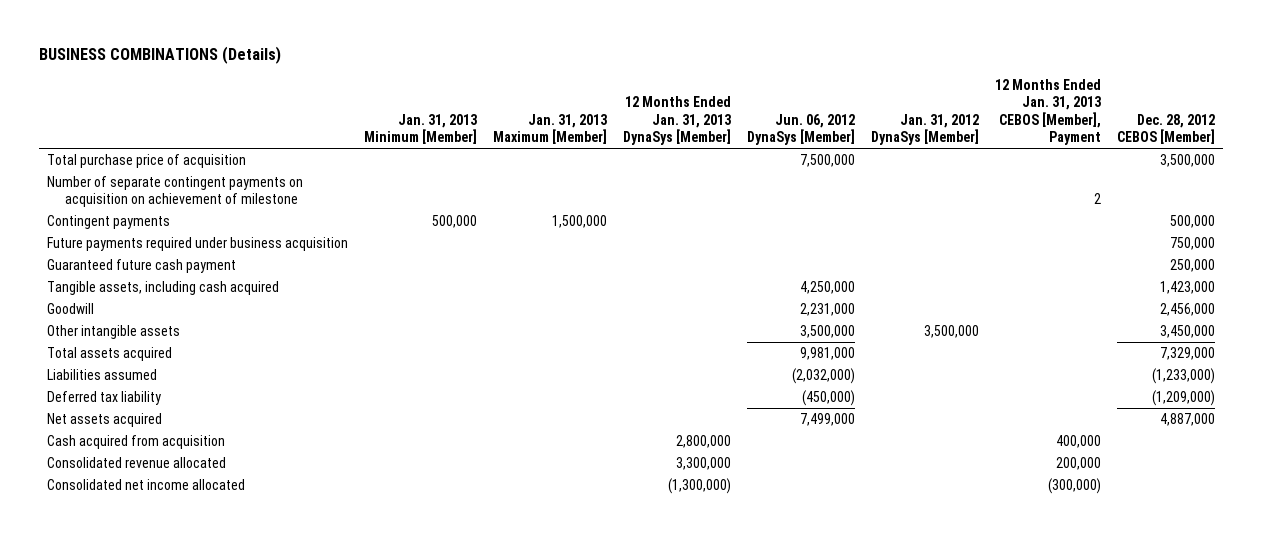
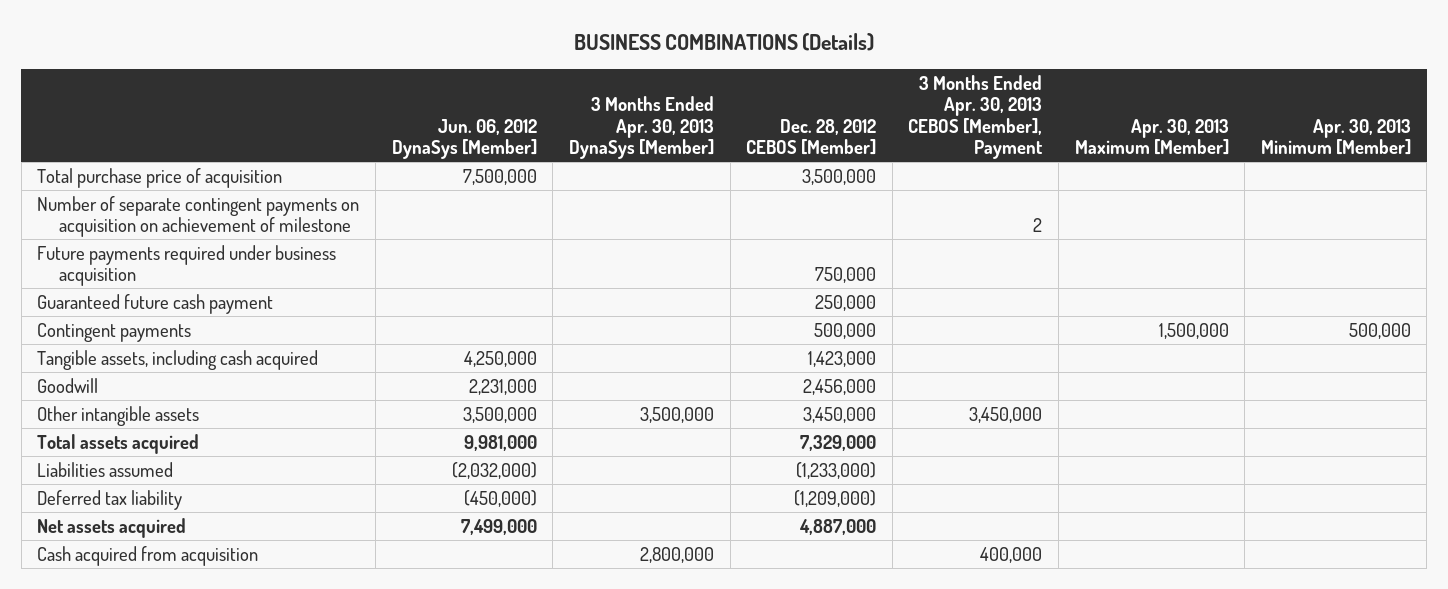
- | Jan. 31, 2013 Minimum [Member] | Jan. 31, 2013 Maximum [Member] | 12 Months Ended Jan. 31, 2013 DynaSys [Member] | Jun. 06, 2012 DynaSys [Member] | Jan. 31, 2012 DynaSys [Member] | 12 Months Ended Jan. 31, 2013 CEBOS [Member], Payment | Dec. 28, 2012 CEBOS [Member]
+ | Jun. 06, 2012 DynaSys [Member] | 3 Months Ended Apr. 30, 2013 DynaSys [Member] | Dec. 28, 2012 CEBOS [Member] | 3 Months Ended Apr. 30, 2013 CEBOS [Member], Payment | Apr. 30, 2013 Maximum [Member] | Apr. 30, 2013 Minimum [Member]
moved down: Contingent payments | | | 500,000 | | 1,500,000 | 500,000
- Consolidated revenue allocated | | | 3,300,000 | | | 200,000 |
- Consolidated net income allocated | | | (1,300,000) | | | (300,000) |

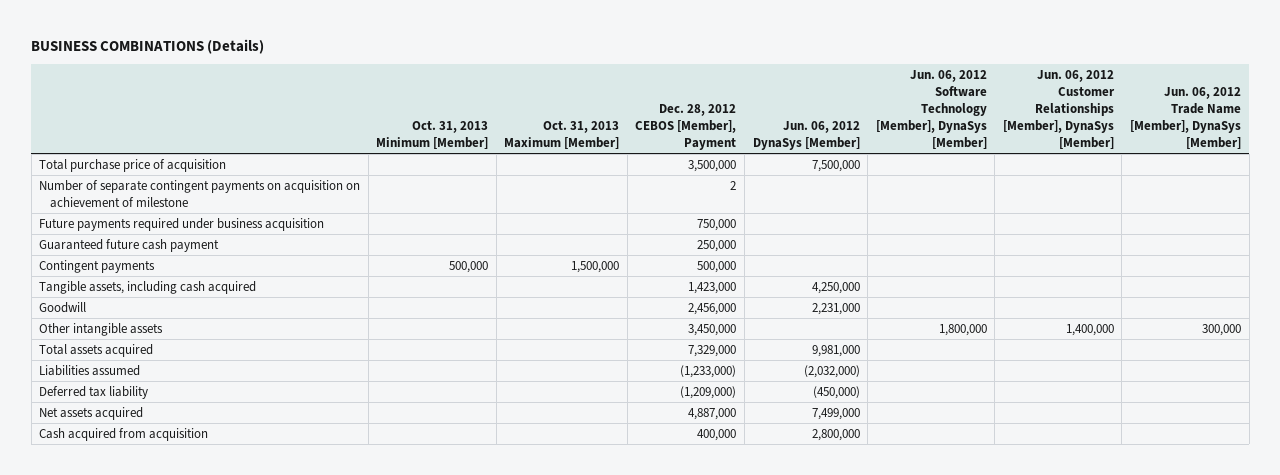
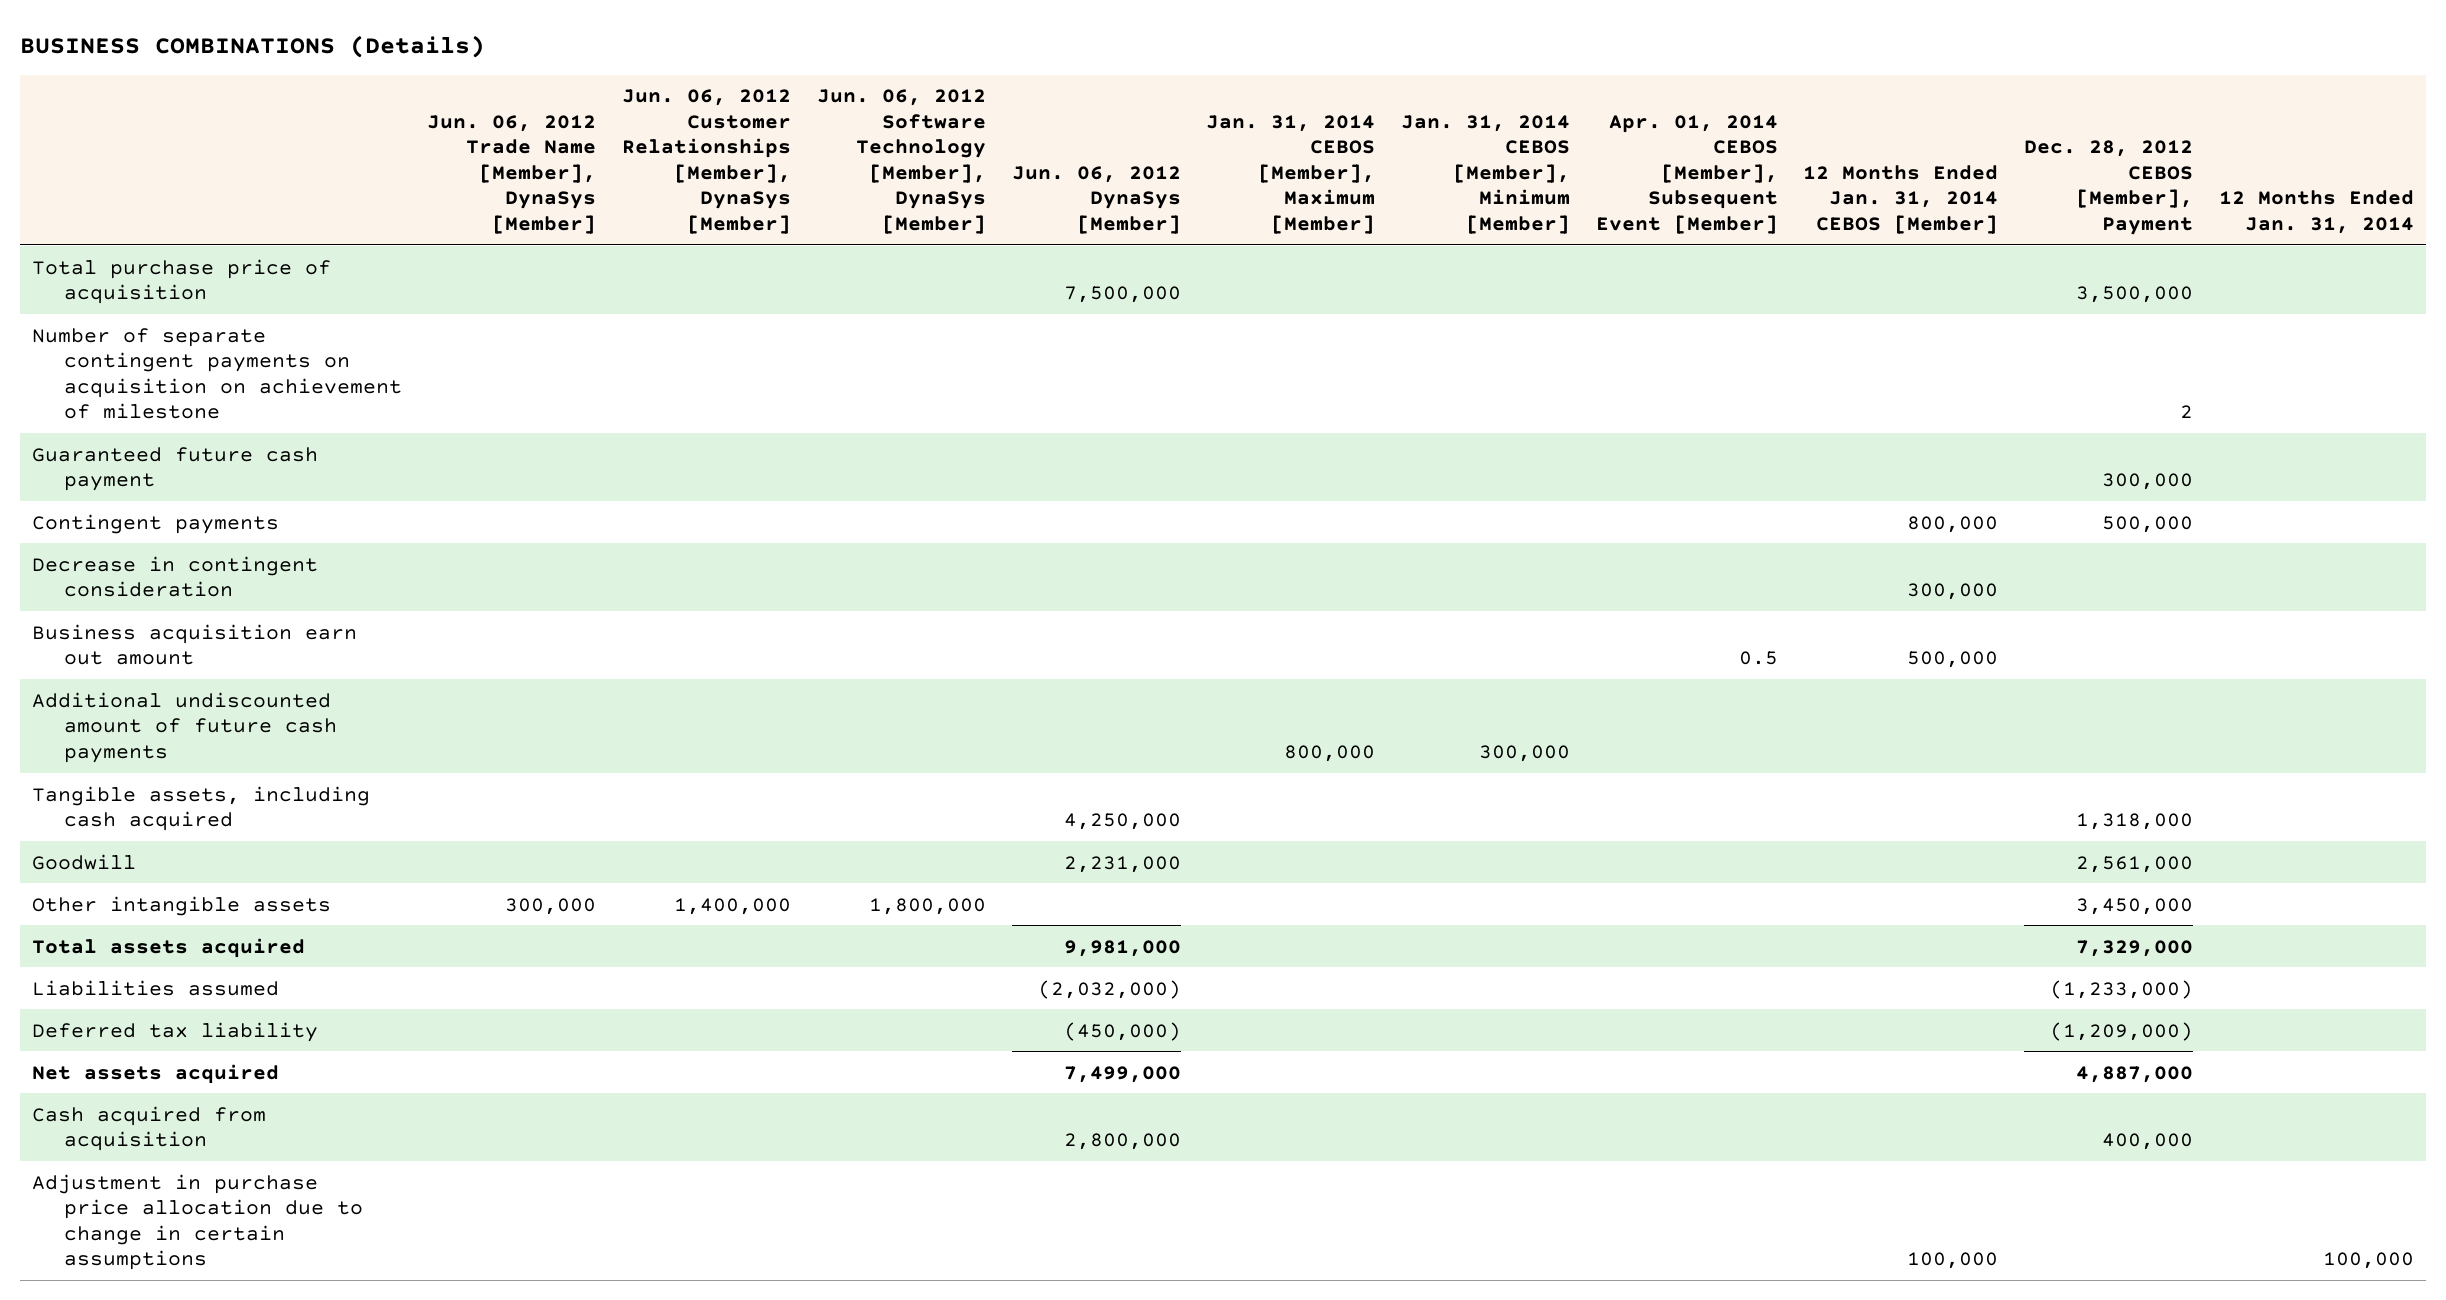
- | Oct. 31, 2013 Minimum [Member] | Oct. 31, 2013 Maximum [Member] | Dec. 28, 2012 CEBOS [Member], Payment | Jun. 06, 2012 DynaSys [Member] | Jun. 06, 2012 Software Technology [Member], DynaSys [Member] | Jun. 06, 2012 Customer Relationships [Member], DynaSys [Member] | Jun. 06, 2012 Trade Name [Member], DynaSys [Member]
+ | Jun. 06, 2012 Trade Name [Member], DynaSys [Member] | Jun. 06, 2012 Customer Relationships [Member], DynaSys [Member] | Jun. 06, 2012 Software Technology [Member], DynaSys [Member] | Jun. 06, 2012 DynaSys [Member] | Jan. 31, 2014 CEBOS [Member], Maximum [Member] | Jan. 31, 2014 CEBOS [Member], Minimum [Member] | Apr. 01, 2014 CEBOS [Member], Subsequent Event [Member] | 12 Months Ended Jan. 31, 2014 CEBOS [Member] | Dec. 28, 2012 CEBOS [Member], Payment | 12 Months Ended Jan. 31, 2014
- Future payments required under business acquisition | | | 750,000 | | | |
- Guaranteed future cash payment | | | 250,000 | | | |
+ Guaranteed future cash payment | | | | | | | | | 300,000 |
- Tangible assets, including cash acquired | | | 1,423,000 | 4,250,000 | | |
- Goodwill | | | 2,456,000 | 2,231,000 | | |
+ Decrease in contingent consideration | | | | | | | | 300,000 | |
+ Business acquisition earn out amount | | | | | | | 0.5 | 500,000 | |
+ Additional undiscounted amount of future cash payments | | | | | 800,000 | 300,000 | | | |
+ Tangible assets, including cash acquired | | | | 4,250,000 | | | | | 1,318,000 |
+ Goodwill | | | | 2,231,000 | | | | | 2,561,000 |
+ Adjustment in purchase price allocation due to change in certain assumptions | | | | | | | | 100,000 | | 100,000

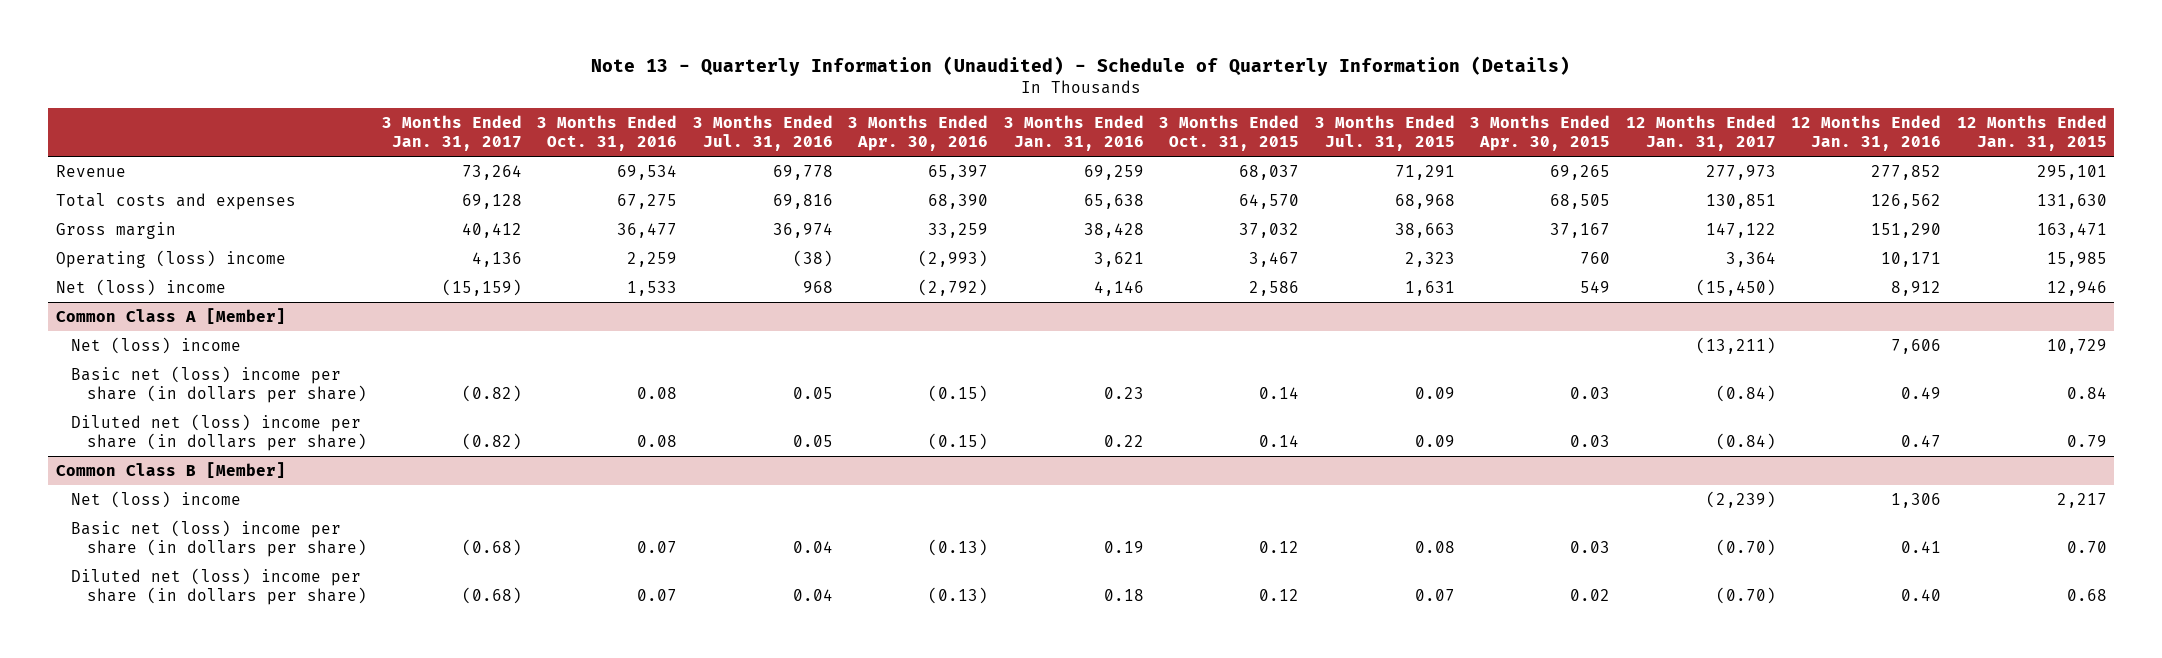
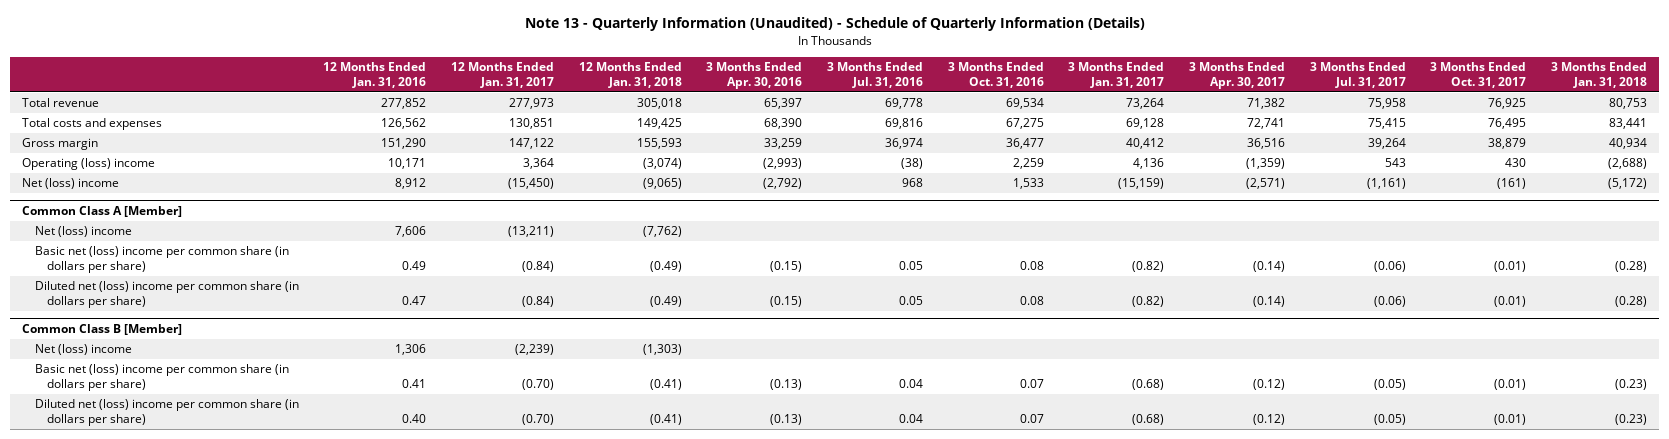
- | 3 Months Ended Jan. 31, 2017 | 3 Months Ended Oct. 31, 2016 | 3 Months Ended Jul. 31, 2016 | 3 Months Ended Apr. 30, 2016 | 3 Months Ended Jan. 31, 2016 | 3 Months Ended Oct. 31, 2015 | 3 Months Ended Jul. 31, 2015 | 3 Months Ended Apr. 30, 2015 | 12 Months Ended Jan. 31, 2017 | 12 Months Ended Jan. 31, 2016 | 12 Months Ended Jan. 31, 2015
+ | 12 Months Ended Jan. 31, 2016 | 12 Months Ended Jan. 31, 2017 | 12 Months Ended Jan. 31, 2018 | 3 Months Ended Apr. 30, 2016 | 3 Months Ended Jul. 31, 2016 | 3 Months Ended Oct. 31, 2016 | 3 Months Ended Jan. 31, 2017 | 3 Months Ended Apr. 30, 2017 | 3 Months Ended Jul. 31, 2017 | 3 Months Ended Oct. 31, 2017 | 3 Months Ended Jan. 31, 2018
- Revenue | 73,264 | 69,534 | 69,778 | 65,397 | 69,259 | 68,037 | 71,291 | 69,265 | 277,973 | 277,852 | 295,101
+ Total revenue | 277,852 | 277,973 | 305,018 | 65,397 | 69,778 | 69,534 | 73,264 | 71,382 | 75,958 | 76,925 | 80,753
@ Common Class A [Member]
- Basic net (loss) income per share (in dollars per share) | (0.82) | 0.08 | 0.05 | (0.15) | 0.23 | 0.14 | 0.09 | 0.03 | (0.84) | 0.49 | 0.84
- Diluted net (loss) income per share (in dollars per share) | (0.82) | 0.08 | 0.05 | (0.15) | 0.22 | 0.14 | 0.09 | 0.03 | (0.84) | 0.47 | 0.79
+ Basic net (loss) income per common share (in dollars per share) | 0.49 | (0.84) | (0.49) | (0.15) | 0.05 | 0.08 | (0.82) | (0.14) | (0.06) | (0.01) | (0.28)
+ Diluted net (loss) income per common share (in dollars per share) | 0.47 | (0.84) | (0.49) | (0.15) | 0.05 | 0.08 | (0.82) | (0.14) | (0.06) | (0.01) | (0.28)
@ Common Class B [Member]
- Basic net (loss) income per share (in dollars per share) | (0.68) | 0.07 | 0.04 | (0.13) | 0.19 | 0.12 | 0.08 | 0.03 | (0.70) | 0.41 | 0.70
- Diluted net (loss) income per share (in dollars per share) | (0.68) | 0.07 | 0.04 | (0.13) | 0.18 | 0.12 | 0.07 | 0.02 | (0.70) | 0.40 | 0.68
+ Basic net (loss) income per common share (in dollars per share) | 0.41 | (0.70) | (0.41) | (0.13) | 0.04 | 0.07 | (0.68) | (0.12) | (0.05) | (0.01) | (0.23)
+ Diluted net (loss) income per common share (in dollars per share) | 0.40 | (0.70) | (0.41) | (0.13) | 0.04 | 0.07 | (0.68) | (0.12) | (0.05) | (0.01) | (0.23)

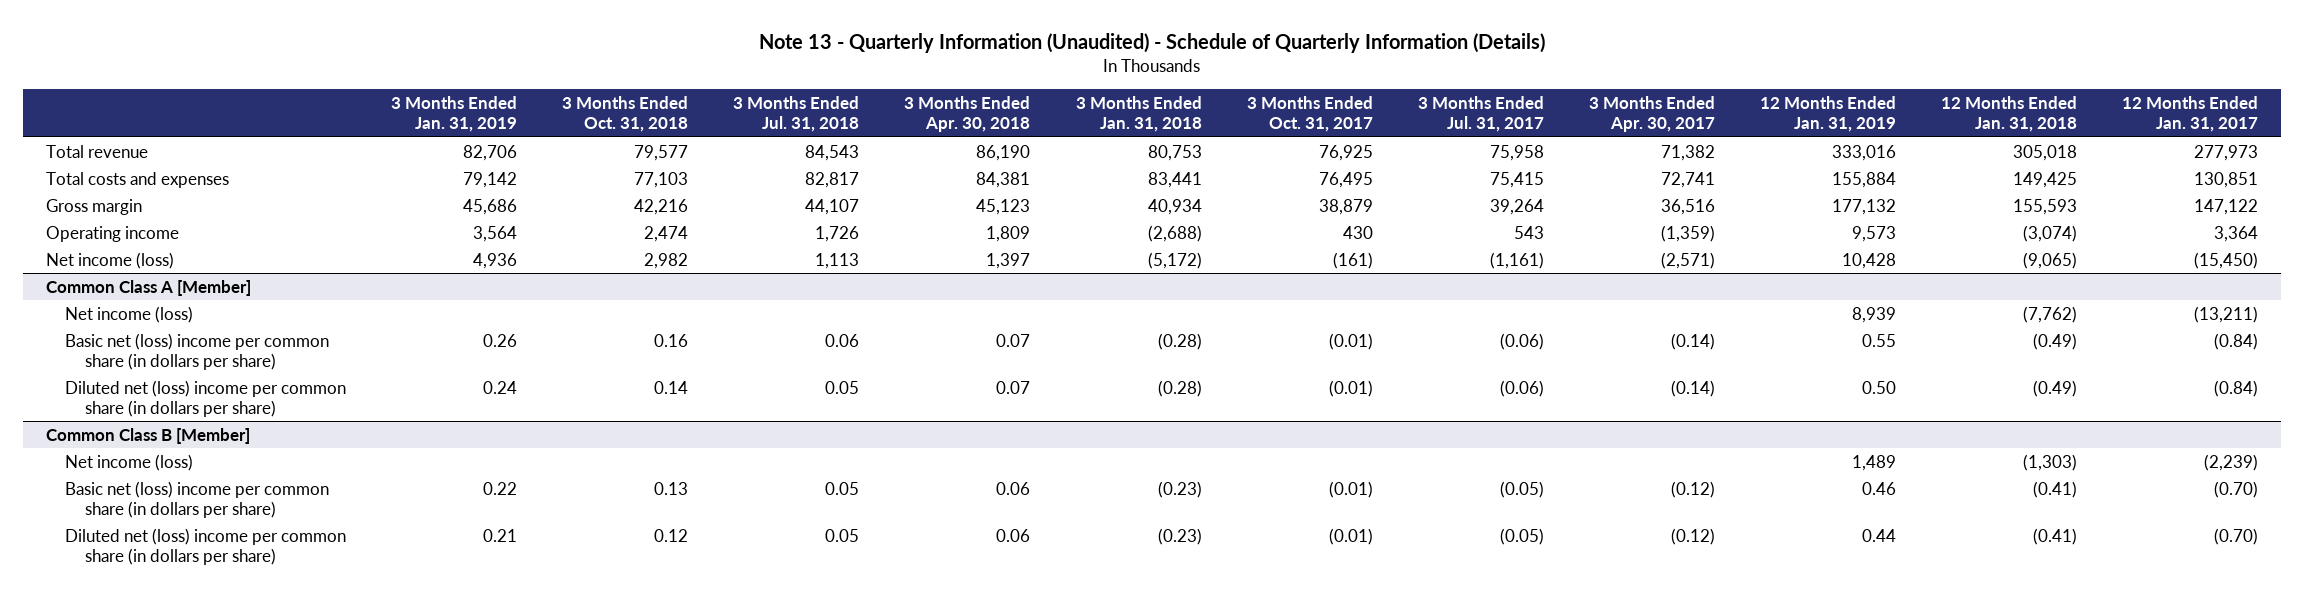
- | 12 Months Ended Jan. 31, 2016 | 12 Months Ended Jan. 31, 2017 | 12 Months Ended Jan. 31, 2018 | 3 Months Ended Apr. 30, 2016 | 3 Months Ended Jul. 31, 2016 | 3 Months Ended Oct. 31, 2016 | 3 Months Ended Jan. 31, 2017 | 3 Months Ended Apr. 30, 2017 | 3 Months Ended Jul. 31, 2017 | 3 Months Ended Oct. 31, 2017 | 3 Months Ended Jan. 31, 2018
+ | 3 Months Ended Jan. 31, 2019 | 3 Months Ended Oct. 31, 2018 | 3 Months Ended Jul. 31, 2018 | 3 Months Ended Apr. 30, 2018 | 3 Months Ended Jan. 31, 2018 | 3 Months Ended Oct. 31, 2017 | 3 Months Ended Jul. 31, 2017 | 3 Months Ended Apr. 30, 2017 | 12 Months Ended Jan. 31, 2019 | 12 Months Ended Jan. 31, 2018 | 12 Months Ended Jan. 31, 2017
- Operating (loss) income | 10,171 | 3,364 | (3,074) | (2,993) | (38) | 2,259 | 4,136 | (1,359) | 543 | 430 | (2,688)
- Net (loss) income | 8,912 | (15,450) | (9,065) | (2,792) | 968 | 1,533 | (15,159) | (2,571) | (1,161) | (161) | (5,172)
+ Operating income | 3,564 | 2,474 | 1,726 | 1,809 | (2,688) | 430 | 543 | (1,359) | 9,573 | (3,074) | 3,364
+ Net income (loss) | 4,936 | 2,982 | 1,113 | 1,397 | (5,172) | (161) | (1,161) | (2,571) | 10,428 | (9,065) | (15,450)
@ Common Class A [Member]
- Net (loss) income | 7,606 | (13,211) | (7,762) | | | | | | | |
+ Net income (loss) | | | | | | | | | 8,939 | (7,762) | (13,211)
@ Common Class B [Member]
- Net (loss) income | 1,306 | (2,239) | (1,303) | | | | | | | |
+ Net income (loss) | | | | | | | | | 1,489 | (1,303) | (2,239)

